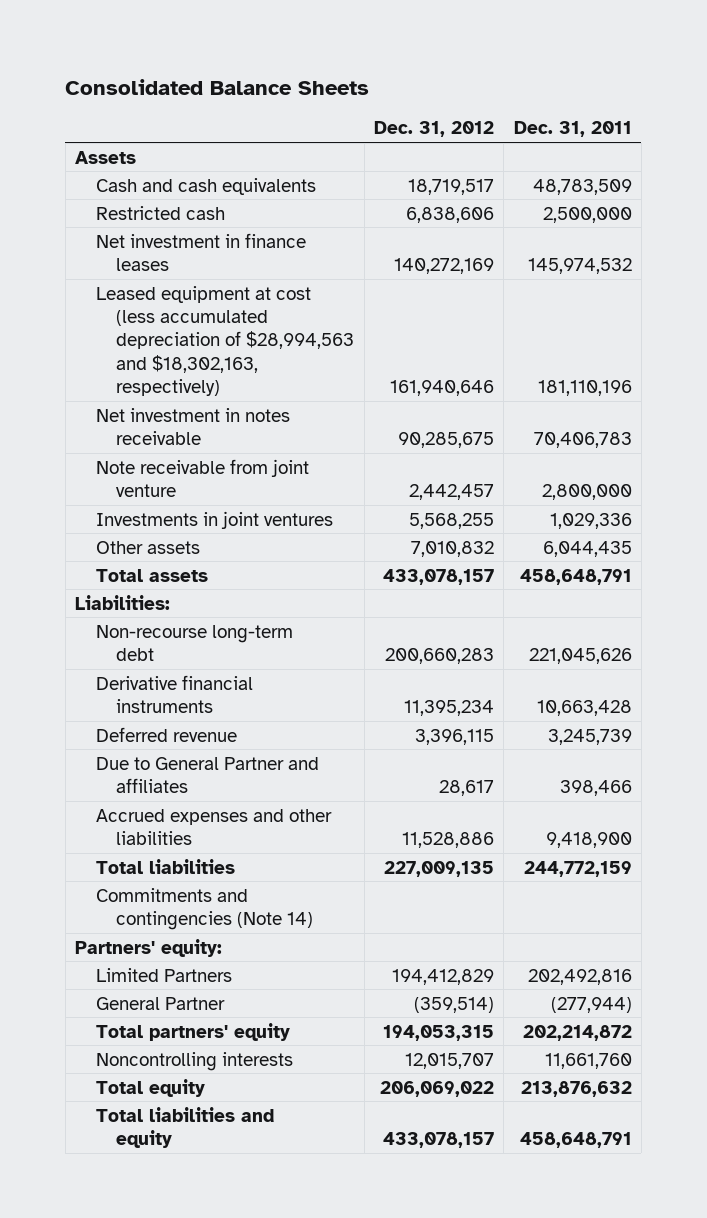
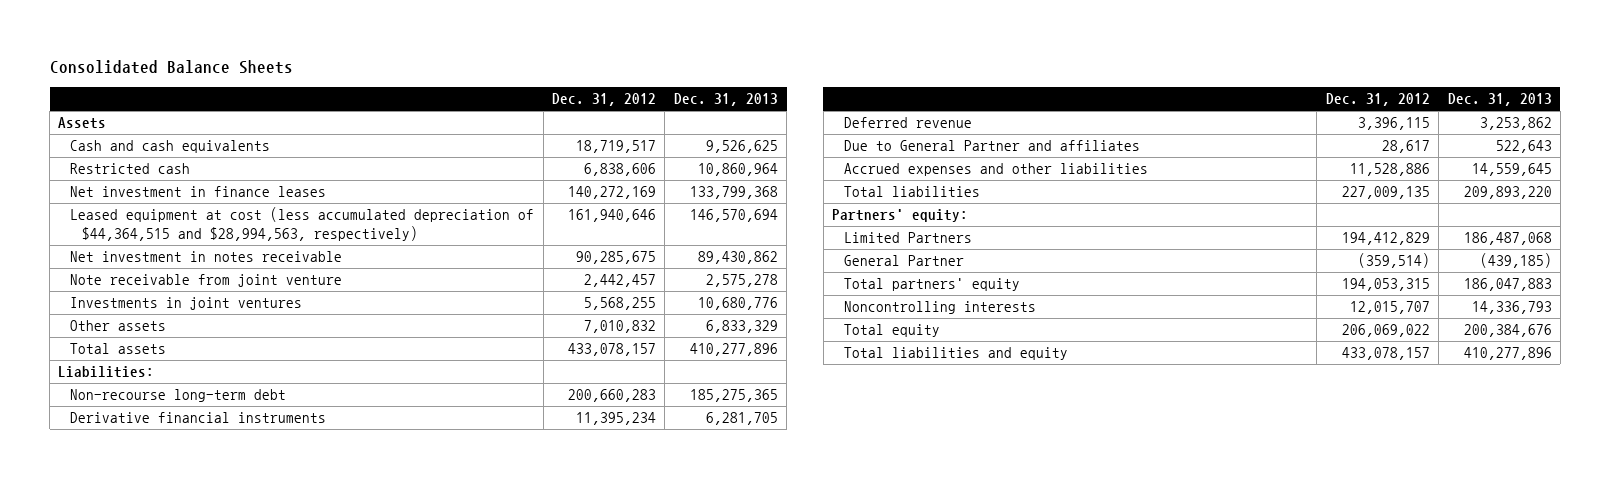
- | Dec. 31, 2012 | Dec. 31, 2011
+ | Dec. 31, 2012 | Dec. 31, 2013
- Leased equipment at cost (less accumulated depreciation of $28,994,563 and $18,302,163, respectively) | 161,940,646 | 181,110,196
+ Leased equipment at cost (less accumulated depreciation of $44,364,515 and $28,994,563, respectively) | 161,940,646 | 146,570,694
- Commitments and contingencies (Note 14)

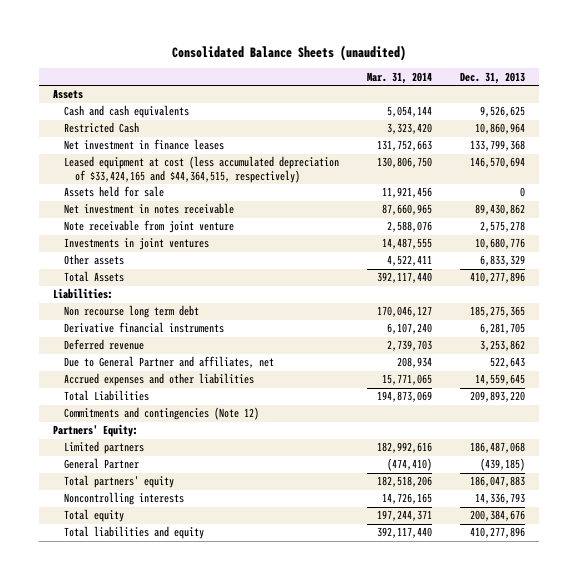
- Consolidated Balance Sheets
+ Consolidated Balance Sheets (unaudited)
- | Dec. 31, 2012 | Dec. 31, 2013
+ | Mar. 31, 2014 | Dec. 31, 2013
- Restricted cash | 6,838,606 | 10,860,964
+ Restricted Cash | 3,323,420 | 10,860,964
- Leased equipment at cost (less accumulated depreciation of $44,364,515 and $28,994,563, respectively) | 161,940,646 | 146,570,694
+ Leased equipment at cost (less accumulated depreciation of $33,424,165 and $44,364,515, respectively) | 130,806,750 | 146,570,694
+ Assets held for sale | 11,921,456 | 0
- Total assets | 433,078,157 | 410,277,896
+ Total Assets | 392,117,440 | 410,277,896
- Non-recourse long-term debt | 200,660,283 | 185,275,365
+ Non recourse long term debt | 170,046,127 | 185,275,365
- Due to General Partner and affiliates | 28,617 | 522,643
+ Due to General Partner and affiliates, net | 208,934 | 522,643
- Total liabilities | 227,009,135 | 209,893,220
- Partners' equity:
- Limited Partners | 194,412,829 | 186,487,068
+ Total Liabilities | 194,873,069 | 209,893,220
+ Commitments and contingencies (Note 12)
+ Partners' Equity:
+ Limited partners | 182,992,616 | 186,487,068

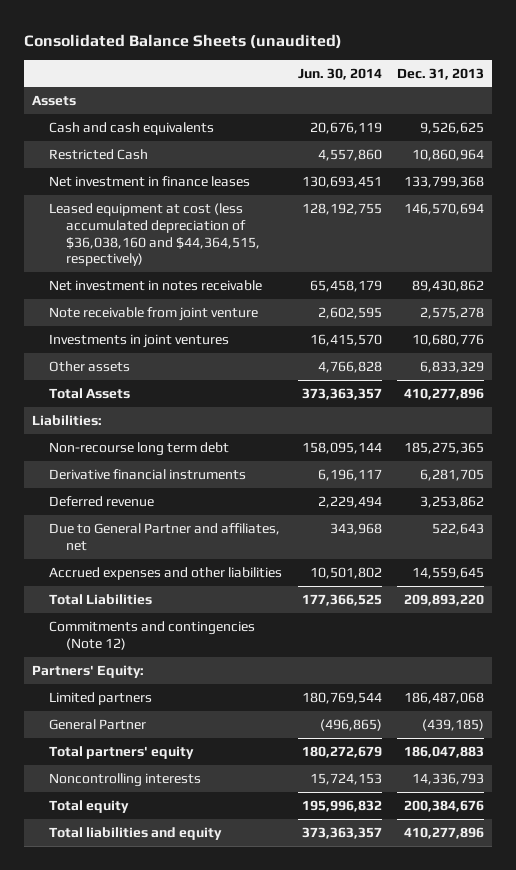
- | Mar. 31, 2014 | Dec. 31, 2013
+ | Jun. 30, 2014 | Dec. 31, 2013
- Leased equipment at cost (less accumulated depreciation of $33,424,165 and $44,364,515, respectively) | 130,806,750 | 146,570,694
- Assets held for sale | 11,921,456 | 0
+ Leased equipment at cost (less accumulated depreciation of $36,038,160 and $44,364,515, respectively) | 128,192,755 | 146,570,694
- Non recourse long term debt | 170,046,127 | 185,275,365
+ Non-recourse long term debt | 158,095,144 | 185,275,365

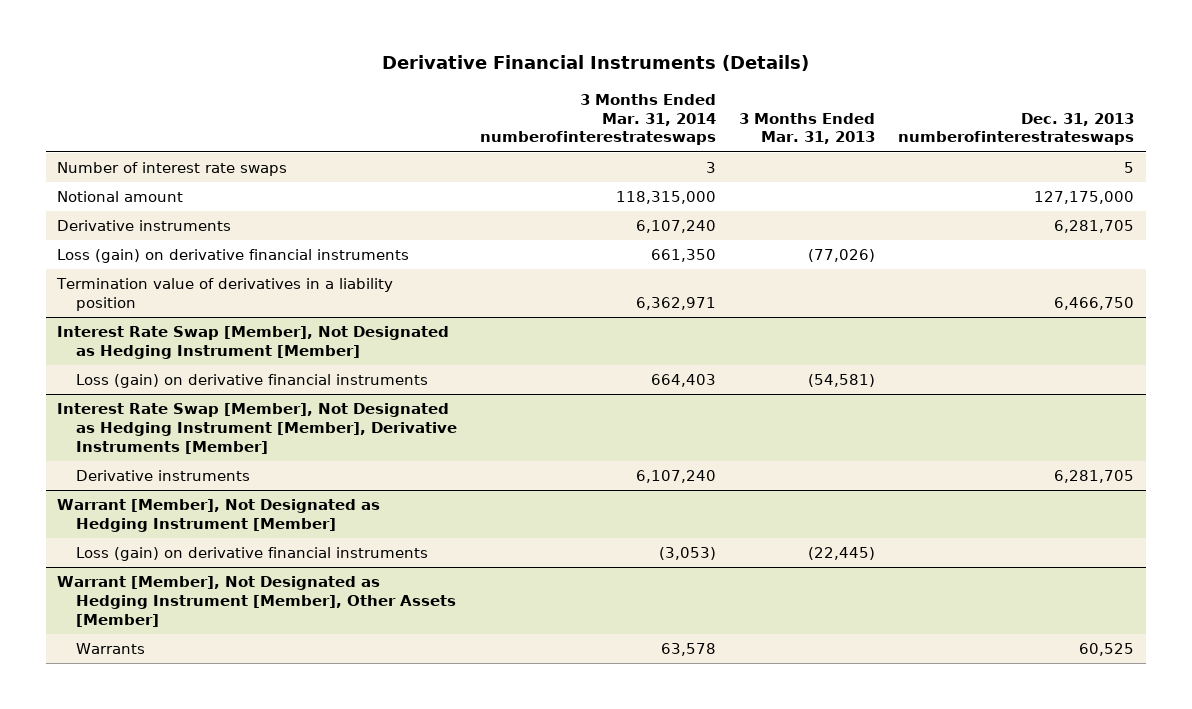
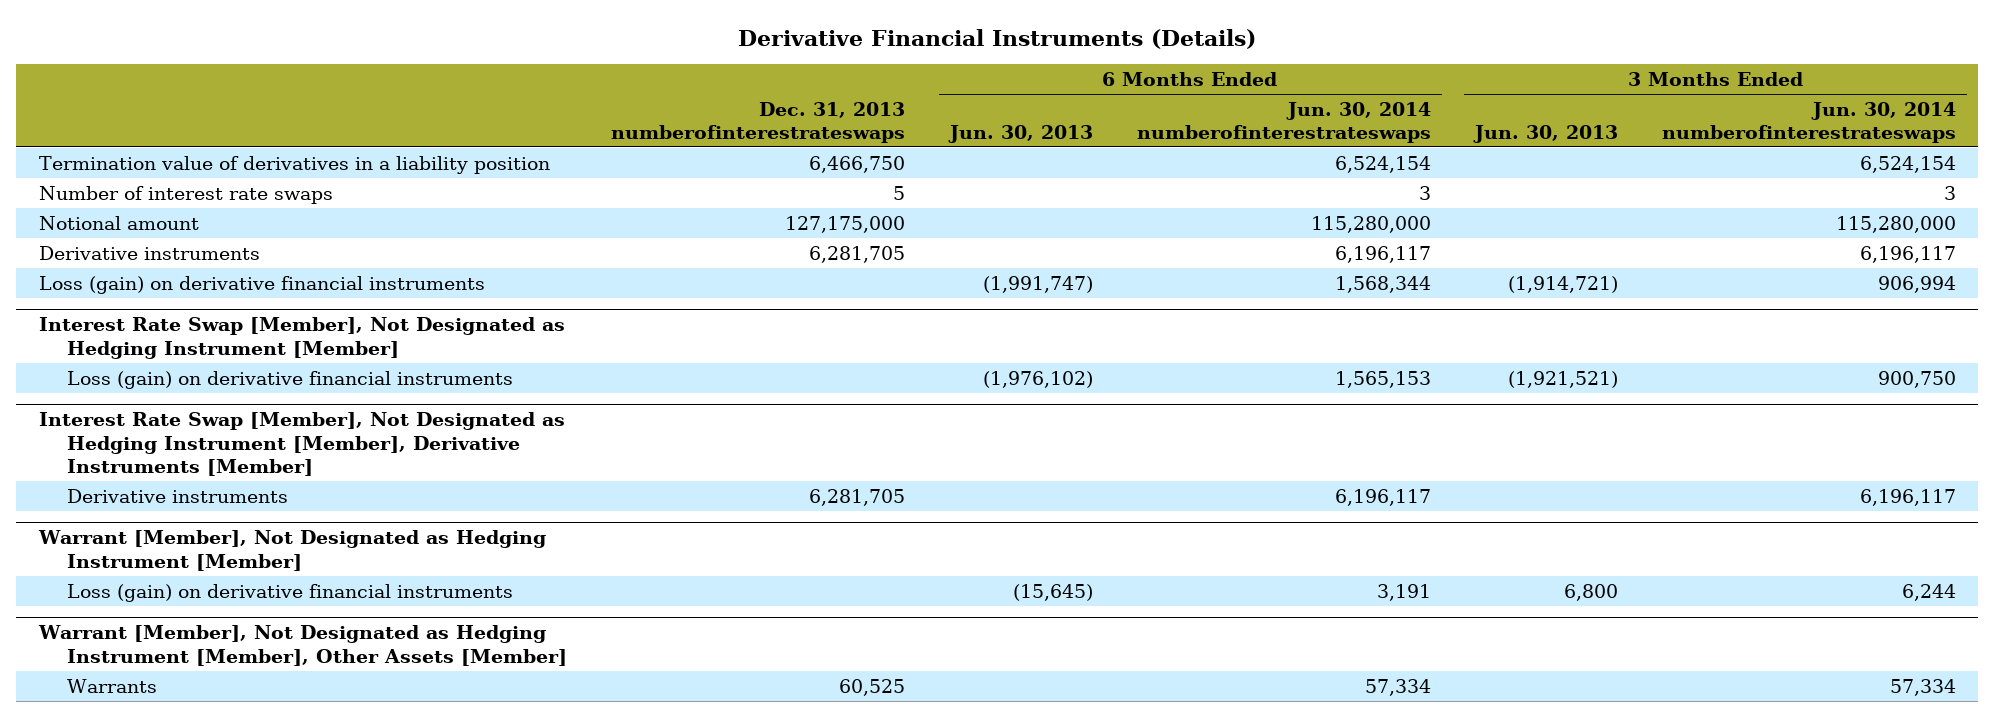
- | 3 Months Ended Mar. 31, 2014 numberofinterestrateswaps | 3 Months Ended Mar. 31, 2013 | Dec. 31, 2013 numberofinterestrateswaps
+ | Dec. 31, 2013 numberofinterestrateswaps | 6 Months Ended Jun. 30, 2013 | 6 Months Ended Jun. 30, 2014 numberofinterestrateswaps | 3 Months Ended Jun. 30, 2013 | 3 Months Ended Jun. 30, 2014 numberofinterestrateswaps
moved up: Termination value of derivatives in a liability position | 6,466,750 | | 6,524,154 | | 6,524,154

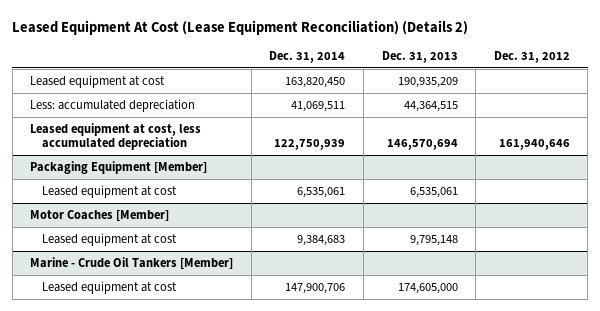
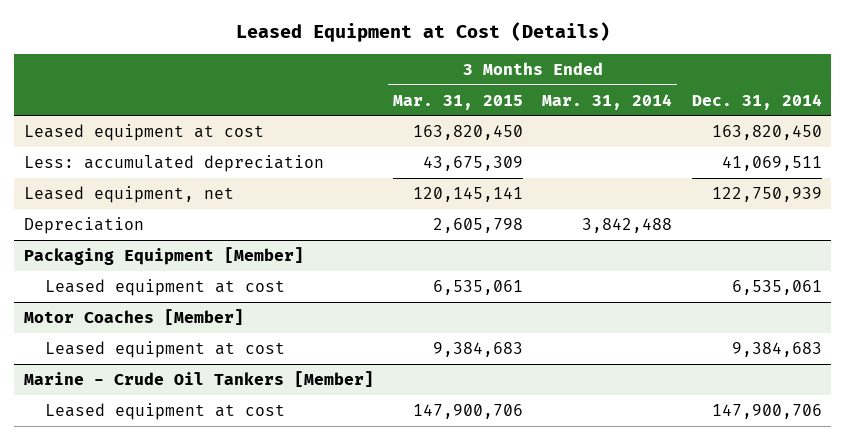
- Leased Equipment At Cost (Lease Equipment Reconciliation) (Details 2)
+ Leased Equipment at Cost (Details)
- | Dec. 31, 2014 | Dec. 31, 2013 | Dec. 31, 2012
+ | 3 Months Ended Mar. 31, 2015 | 3 Months Ended Mar. 31, 2014 | Dec. 31, 2014
- Leased equipment at cost, less accumulated depreciation | 122,750,939 | 146,570,694 | 161,940,646
+ Leased equipment, net | 120,145,141 | | 122,750,939
+ Depreciation | 2,605,798 | 3,842,488 |

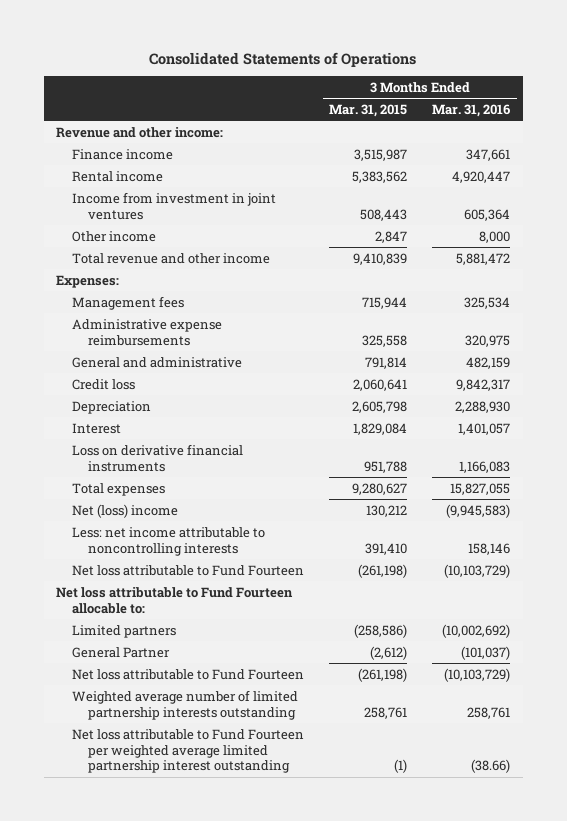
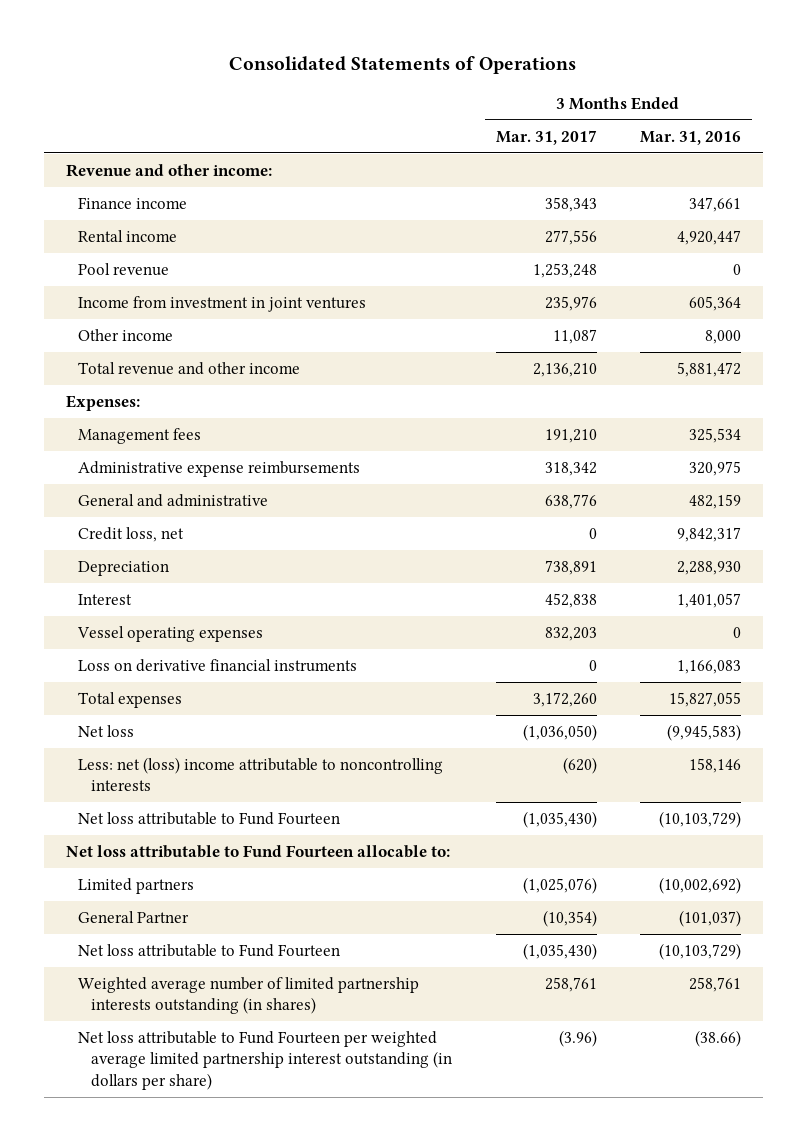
- | 3 Months Ended Mar. 31, 2015 | 3 Months Ended Mar. 31, 2016
+ | 3 Months Ended Mar. 31, 2017 | 3 Months Ended Mar. 31, 2016
+ Pool revenue | 1,253,248 | 0
- Credit loss | 2,060,641 | 9,842,317
+ Credit loss, net | 0 | 9,842,317
+ Vessel operating expenses | 832,203 | 0
- Net (loss) income | 130,212 | (9,945,583)
- Less: net income attributable to noncontrolling interests | 391,410 | 158,146
+ Net loss | (1,036,050) | (9,945,583)
+ Less: net (loss) income attributable to noncontrolling interests | (620) | 158,146
- Weighted average number of limited partnership interests outstanding | 258,761 | 258,761
- Net loss attributable to Fund Fourteen per weighted average limited partnership interest outstanding | (1) | (38.66)
+ Weighted average number of limited partnership interests outstanding (in shares) | 258,761 | 258,761
+ Net loss attributable to Fund Fourteen per weighted average limited partnership interest outstanding (in dollars per share) | (3.96) | (38.66)

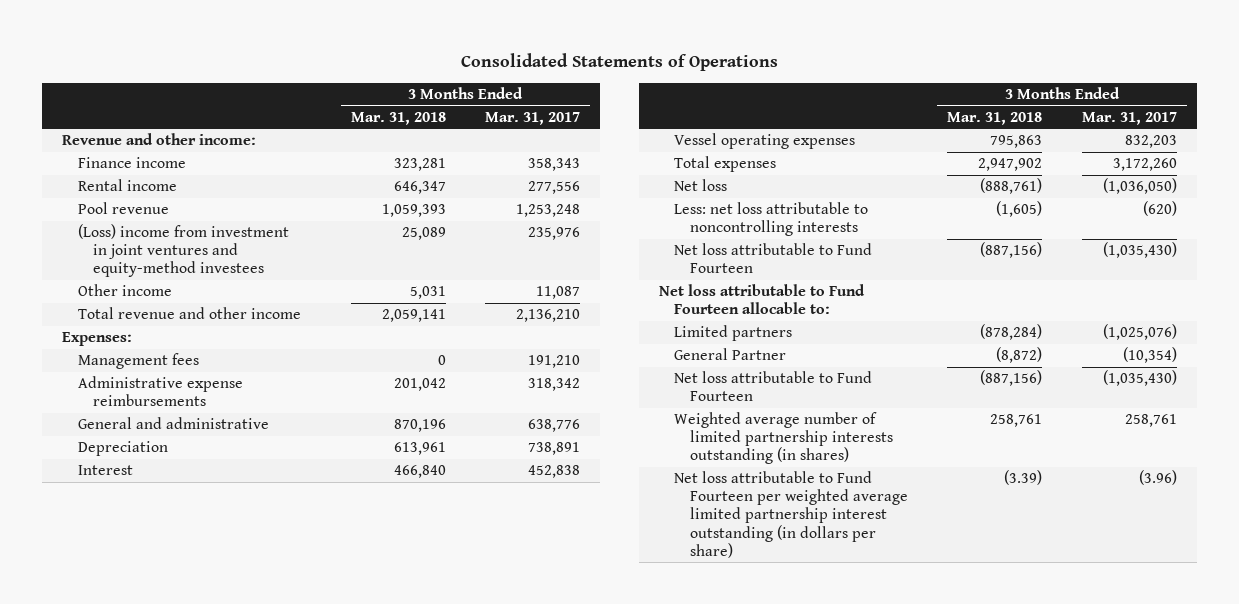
- | 3 Months Ended Mar. 31, 2017 | 3 Months Ended Mar. 31, 2016
+ | 3 Months Ended Mar. 31, 2018 | 3 Months Ended Mar. 31, 2017
- Income from investment in joint ventures | 235,976 | 605,364
+ (Loss) income from investment in joint ventures and equity-method investees | 25,089 | 235,976
- Credit loss, net | 0 | 9,842,317
- Loss on derivative financial instruments | 0 | 1,166,083
- Less: net (loss) income attributable to noncontrolling interests | (620) | 158,146
+ Less: net loss attributable to noncontrolling interests | (1,605) | (620)

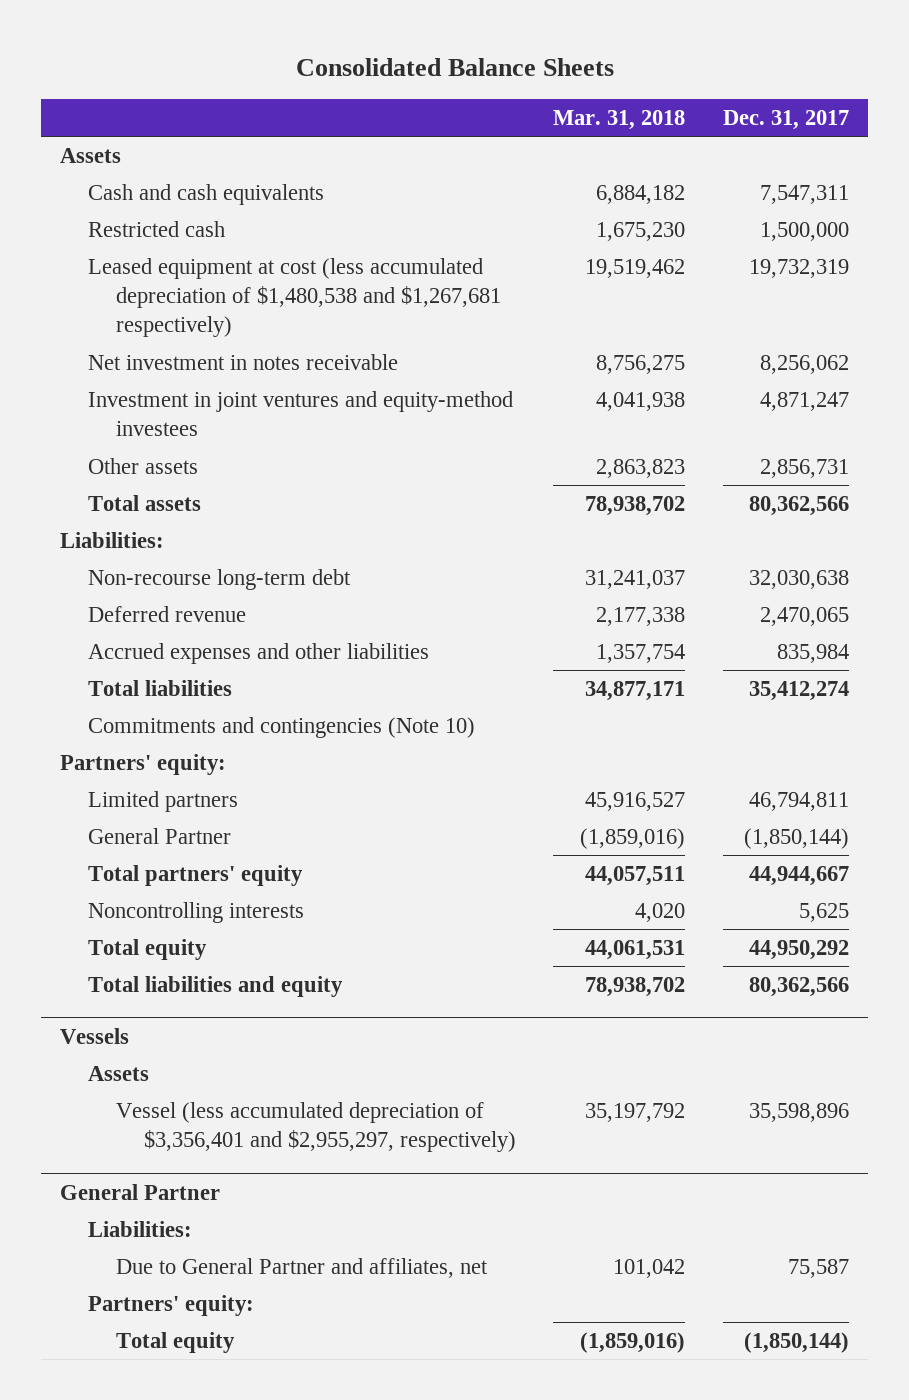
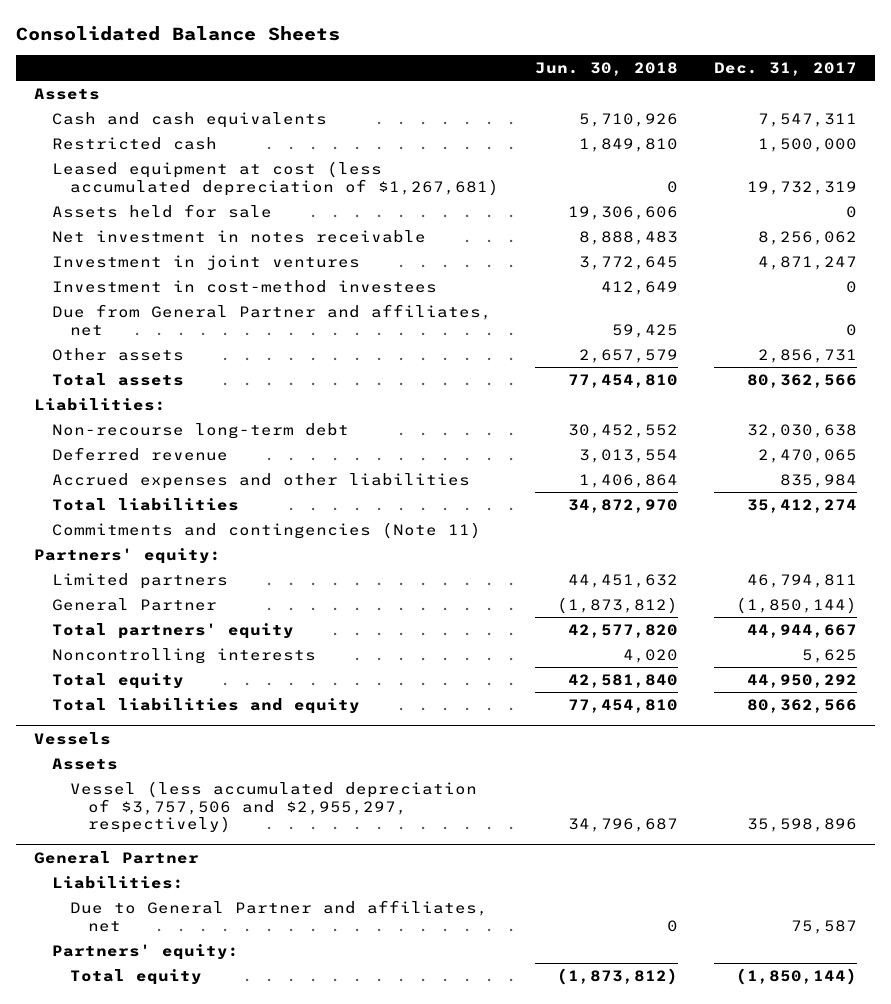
- | Mar. 31, 2018 | Dec. 31, 2017
+ | Jun. 30, 2018 | Dec. 31, 2017
- Leased equipment at cost (less accumulated depreciation of $1,480,538 and $1,267,681 respectively) | 19,519,462 | 19,732,319
+ Leased equipment at cost (less accumulated depreciation of $1,267,681) | 0 | 19,732,319
+ Assets held for sale | 19,306,606 | 0
- Investment in joint ventures and equity-method investees | 4,041,938 | 4,871,247
+ Investment in joint ventures | 3,772,645 | 4,871,247
+ Investment in cost-method investees | 412,649 | 0
+ Due from General Partner and affiliates, net | 59,425 | 0
- Commitments and contingencies (Note 10)
+ Commitments and contingencies (Note 11)
@ Vessels
- Vessel (less accumulated depreciation of $3,356,401 and $2,955,297, respectively) | 35,197,792 | 35,598,896
+ Vessel (less accumulated depreciation of $3,757,506 and $2,955,297, respectively) | 34,796,687 | 35,598,896

